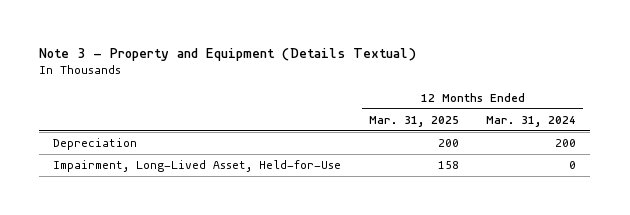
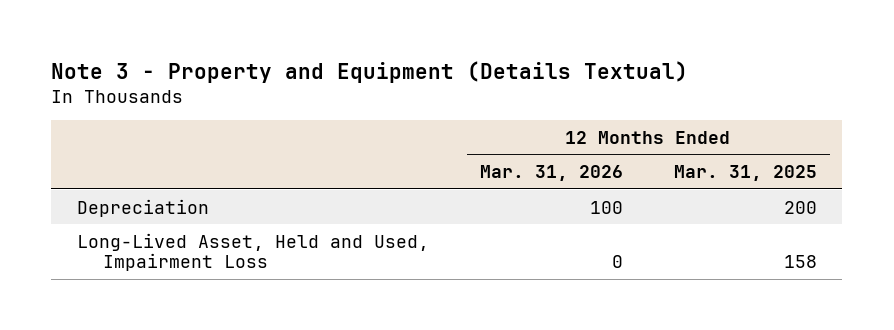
- | 12 Months Ended Mar. 31, 2025 | 12 Months Ended Mar. 31, 2024
+ | 12 Months Ended Mar. 31, 2026 | 12 Months Ended Mar. 31, 2025
- Impairment, Long-Lived Asset, Held-for-Use | 158 | 0
+ Long-Lived Asset, Held and Used, Impairment Loss | 0 | 158

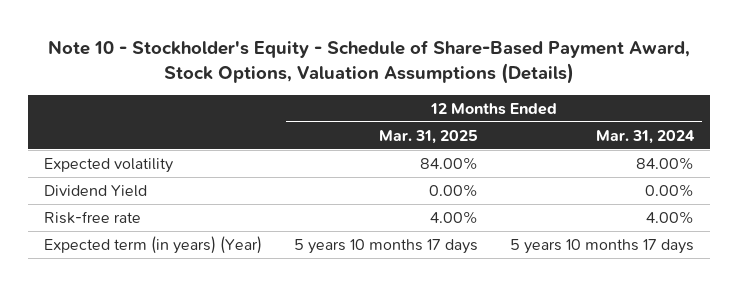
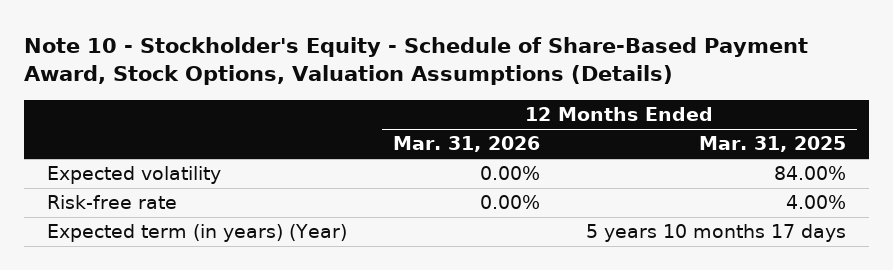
- | 12 Months Ended Mar. 31, 2025 | 12 Months Ended Mar. 31, 2024
+ | 12 Months Ended Mar. 31, 2026 | 12 Months Ended Mar. 31, 2025
- Dividend Yield | 0.00% | 0.00%

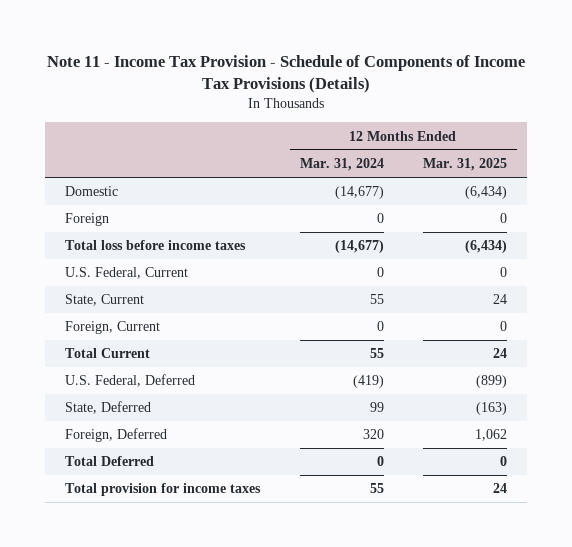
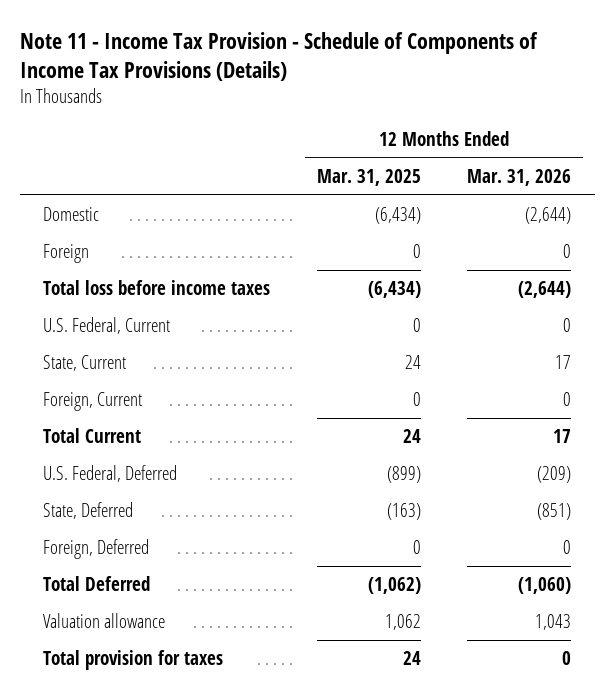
- | 12 Months Ended Mar. 31, 2024 | 12 Months Ended Mar. 31, 2025
+ | 12 Months Ended Mar. 31, 2025 | 12 Months Ended Mar. 31, 2026
- Foreign, Deferred | 320 | 1,062
- Total Deferred | 0 | 0
- Total provision for income taxes | 55 | 24
+ Foreign, Deferred | 0 | 0
+ Total Deferred | (1,062) | (1,060)
+ Valuation allowance | 1,062 | 1,043
+ Total provision for taxes | 24 | 0

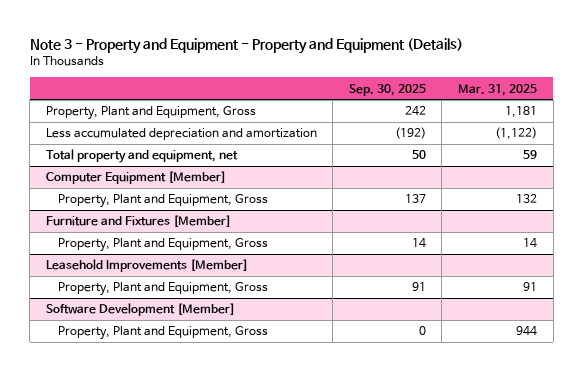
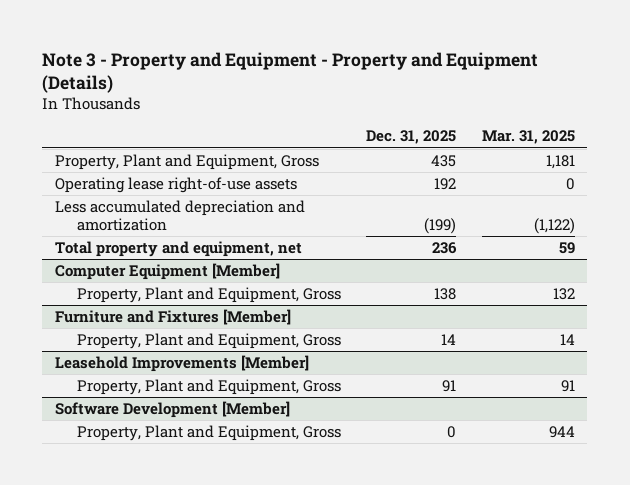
- | Sep. 30, 2025 | Mar. 31, 2025
+ | Dec. 31, 2025 | Mar. 31, 2025
+ Operating lease right-of-use assets | 192 | 0

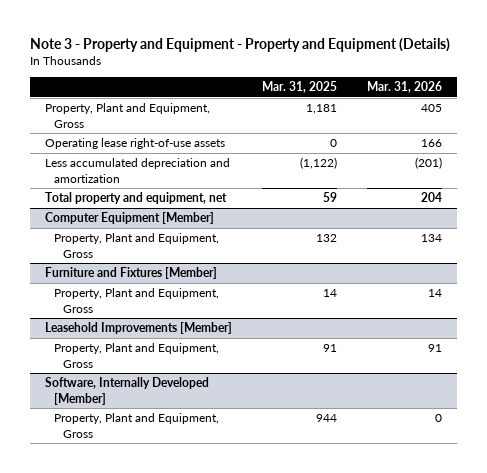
- | Dec. 31, 2025 | Mar. 31, 2025
+ | Mar. 31, 2025 | Mar. 31, 2026
- Software Development [Member]
+ Software, Internally Developed [Member]

